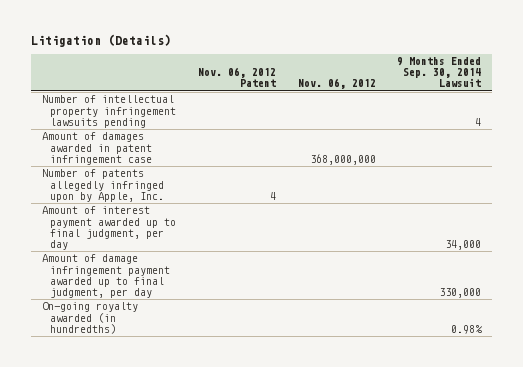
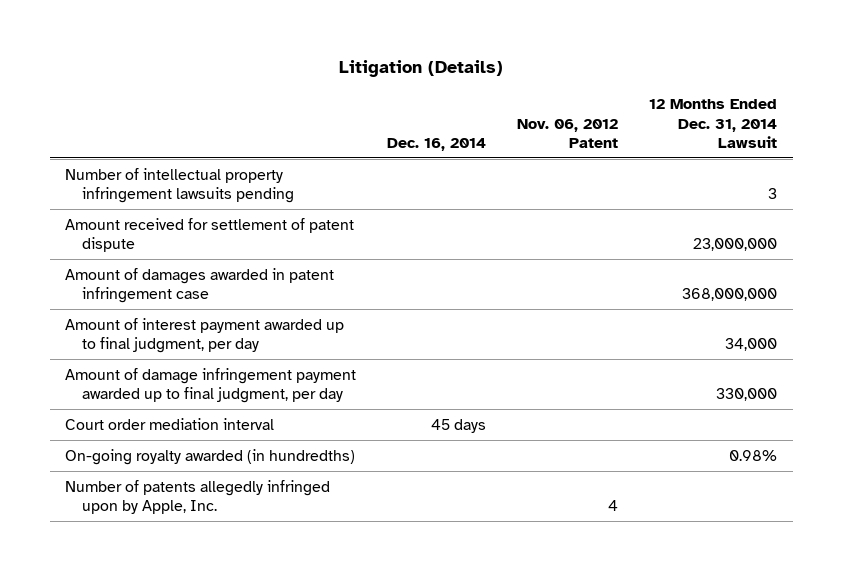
- | Nov. 06, 2012 Patent | Nov. 06, 2012 | 9 Months Ended Sep. 30, 2014 Lawsuit
+ | Dec. 16, 2014 | Nov. 06, 2012 Patent | 12 Months Ended Dec. 31, 2014 Lawsuit
+ Amount received for settlement of patent dispute | | | 23,000,000
+ Court order mediation interval | 45 days | |
moved down: Number of patents allegedly infringed upon by Apple, Inc. | | 4 |

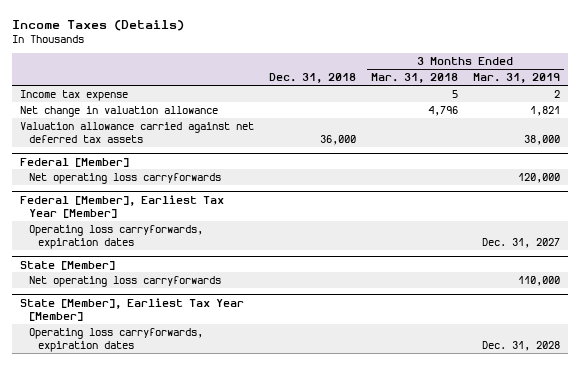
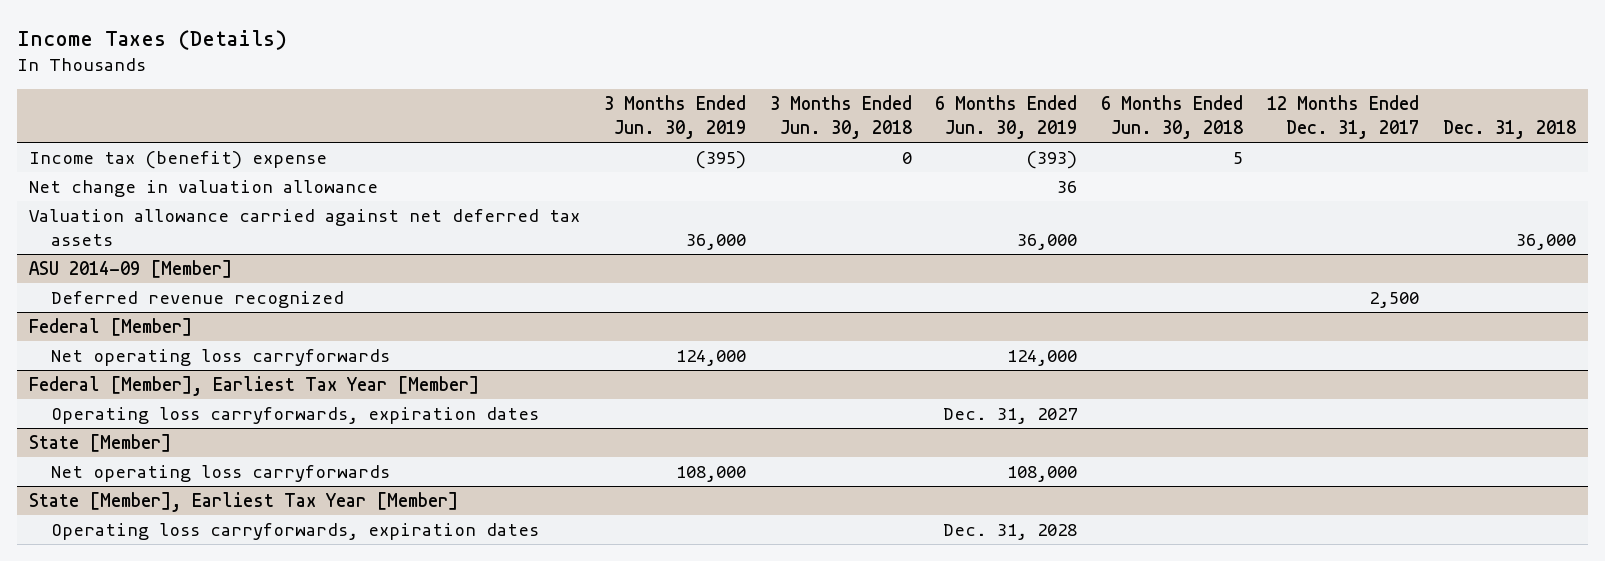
- | Dec. 31, 2018 | 3 Months Ended Mar. 31, 2018 | 3 Months Ended Mar. 31, 2019
+ | 3 Months Ended Jun. 30, 2019 | 3 Months Ended Jun. 30, 2018 | 6 Months Ended Jun. 30, 2019 | 6 Months Ended Jun. 30, 2018 | 12 Months Ended Dec. 31, 2017 | Dec. 31, 2018
- Income tax expense | | 5 | 2
+ Income tax (benefit) expense | (395) | 0 | (393) | 5 | |
+ ASU 2014-09 [Member]
+ Deferred revenue recognized | | | | | 2,500 |

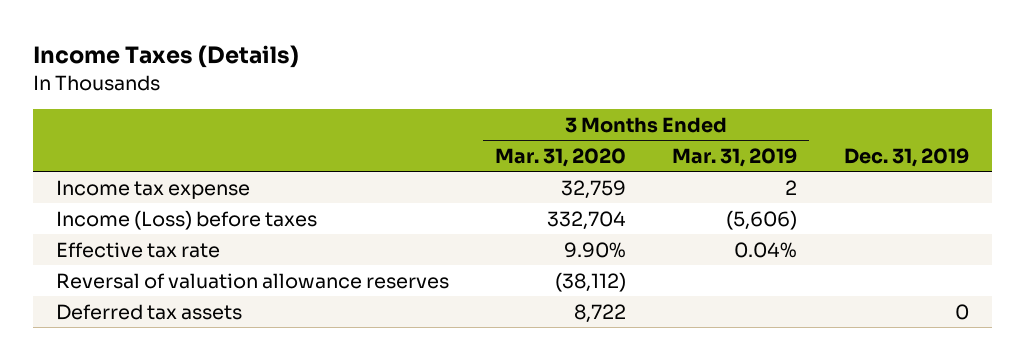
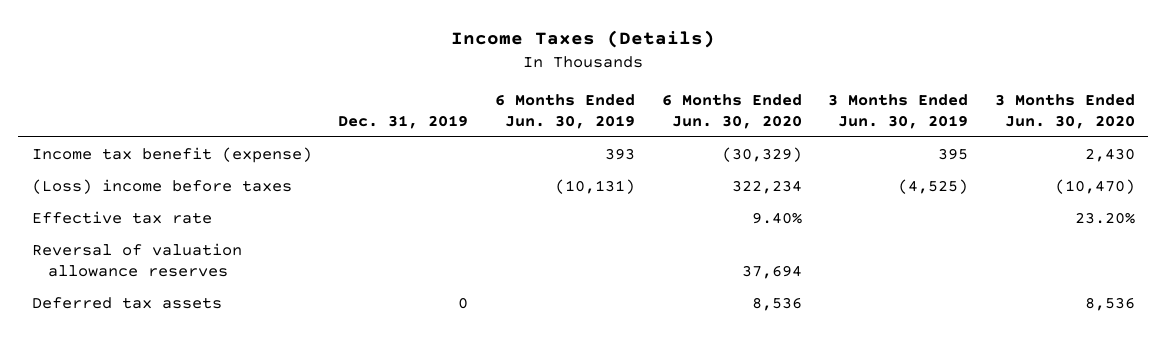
- | 3 Months Ended Mar. 31, 2020 | 3 Months Ended Mar. 31, 2019 | Dec. 31, 2019
+ | Dec. 31, 2019 | 6 Months Ended Jun. 30, 2019 | 6 Months Ended Jun. 30, 2020 | 3 Months Ended Jun. 30, 2019 | 3 Months Ended Jun. 30, 2020
- Income tax expense | 32,759 | 2 |
- Income (Loss) before taxes | 332,704 | (5,606) |
+ Income tax benefit (expense) | | 393 | (30,329) | 395 | 2,430
+ (Loss) income before taxes | | (10,131) | 322,234 | (4,525) | (10,470)

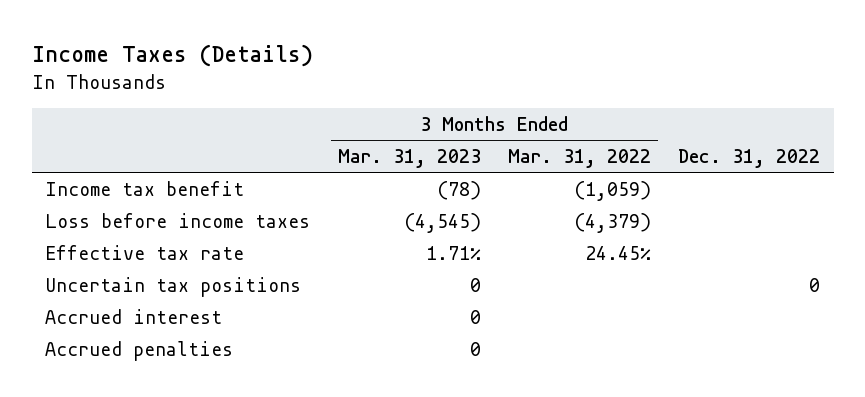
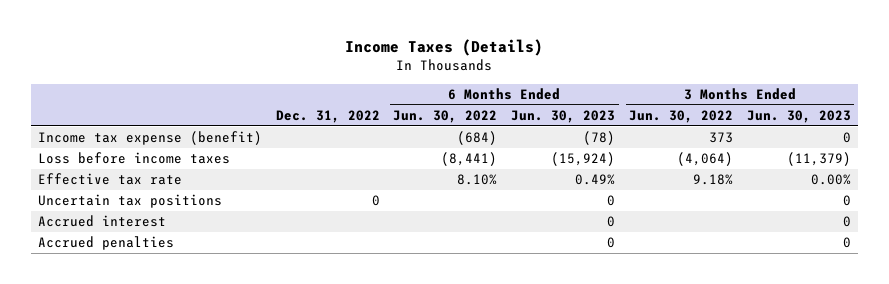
- | 3 Months Ended Mar. 31, 2023 | 3 Months Ended Mar. 31, 2022 | Dec. 31, 2022
+ | Dec. 31, 2022 | 6 Months Ended Jun. 30, 2022 | 6 Months Ended Jun. 30, 2023 | 3 Months Ended Jun. 30, 2022 | 3 Months Ended Jun. 30, 2023
- Income tax benefit | (78) | (1,059) |
+ Income tax expense (benefit) | | (684) | (78) | 373 | 0

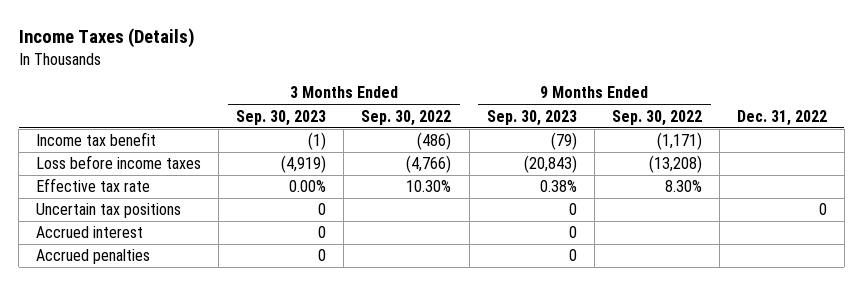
- | Dec. 31, 2022 | 6 Months Ended Jun. 30, 2022 | 6 Months Ended Jun. 30, 2023 | 3 Months Ended Jun. 30, 2022 | 3 Months Ended Jun. 30, 2023
+ | 3 Months Ended Sep. 30, 2023 | 3 Months Ended Sep. 30, 2022 | 9 Months Ended Sep. 30, 2023 | 9 Months Ended Sep. 30, 2022 | Dec. 31, 2022
- Income tax expense (benefit) | | (684) | (78) | 373 | 0
+ Income tax benefit | (1) | (486) | (79) | (1,171) |

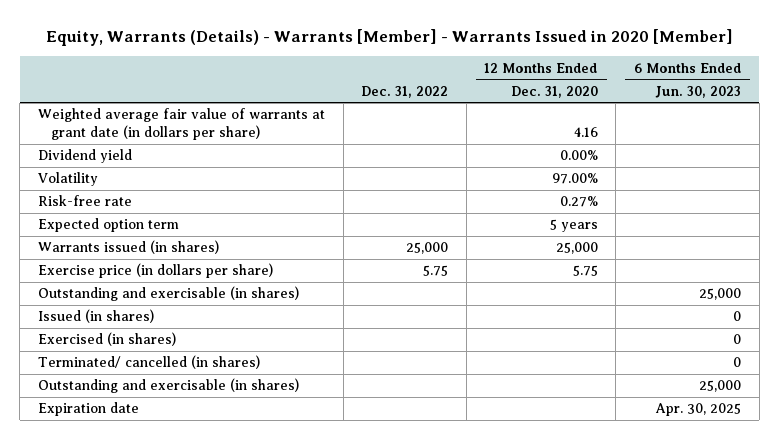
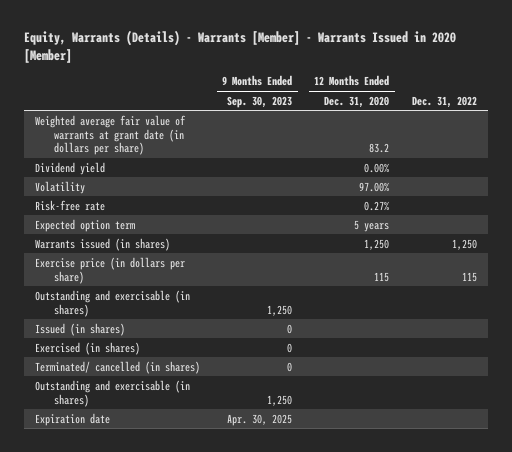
- | Dec. 31, 2022 | 12 Months Ended Dec. 31, 2020 | 6 Months Ended Jun. 30, 2023
+ | 9 Months Ended Sep. 30, 2023 | 12 Months Ended Dec. 31, 2020 | Dec. 31, 2022
- Weighted average fair value of warrants at grant date (in dollars per share) | | 4.16 |
+ Weighted average fair value of warrants at grant date (in dollars per share) | | 83.2 |
- Warrants issued (in shares) | 25,000 | 25,000 |
- Exercise price (in dollars per share) | 5.75 | 5.75 |
+ Warrants issued (in shares) | | 1,250 | 1,250
+ Exercise price (in dollars per share) | | 115 | 115

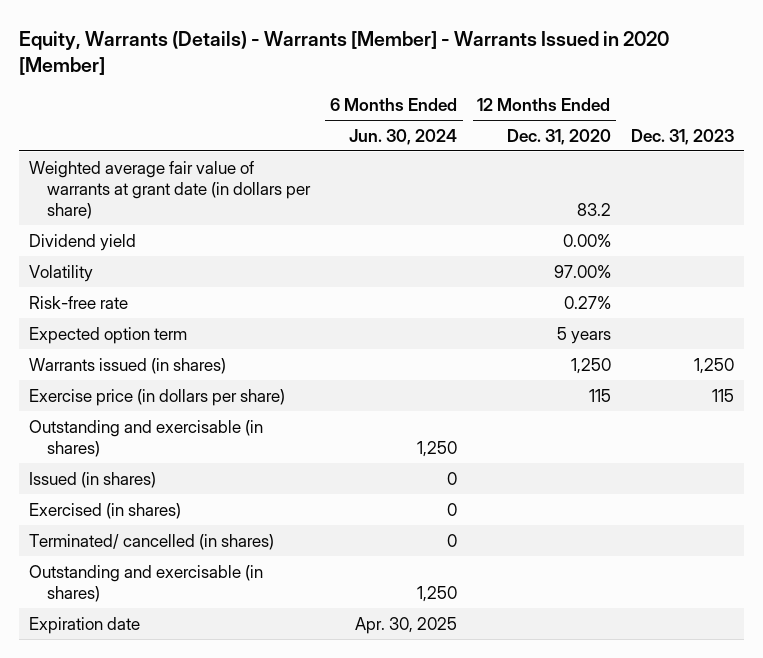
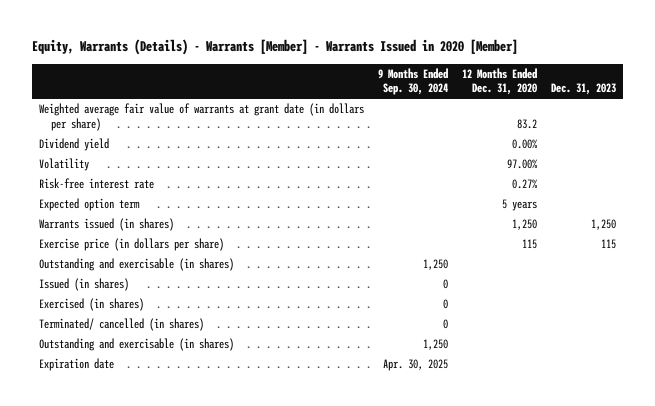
- | 6 Months Ended Jun. 30, 2024 | 12 Months Ended Dec. 31, 2020 | Dec. 31, 2023
+ | 9 Months Ended Sep. 30, 2024 | 12 Months Ended Dec. 31, 2020 | Dec. 31, 2023
- Risk-free rate | | 0.27% |
+ Risk-free interest rate | | 0.27% |

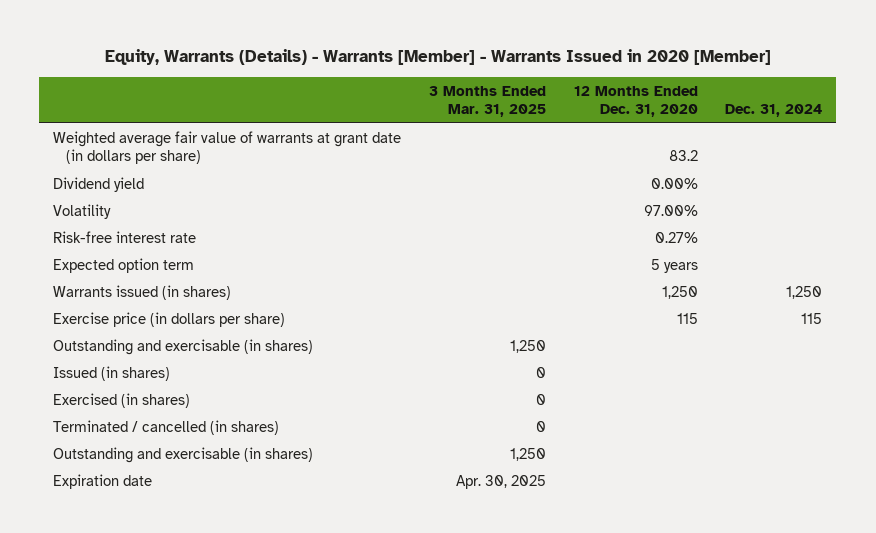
- | 9 Months Ended Sep. 30, 2024 | 12 Months Ended Dec. 31, 2020 | Dec. 31, 2023
+ | 3 Months Ended Mar. 31, 2025 | 12 Months Ended Dec. 31, 2020 | Dec. 31, 2024
- Terminated/ cancelled (in shares) | 0 | |
+ Terminated / cancelled (in shares) | 0 | |

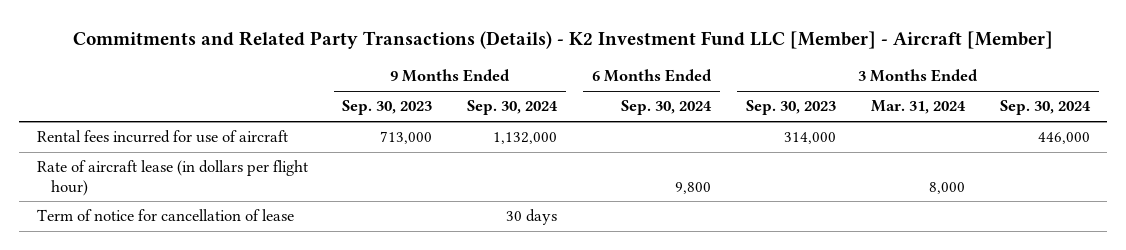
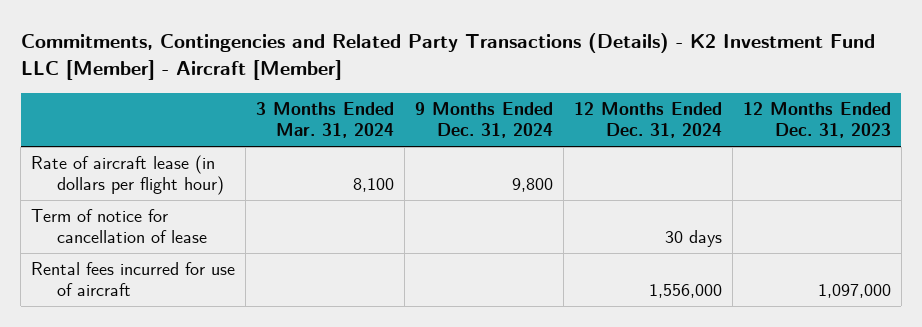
- Commitments and Related Party Transactions (Details) - K2 Investment Fund LLC [Member] - Aircraft [Member]
+ Commitments, Contingencies and Related Party Transactions (Details) - K2 Investment Fund LLC [Member] - Aircraft [Member]
- | 9 Months Ended Sep. 30, 2023 | 9 Months Ended Sep. 30, 2024 | 6 Months Ended Sep. 30, 2024 | 3 Months Ended Sep. 30, 2023 | 3 Months Ended Mar. 31, 2024 | 3 Months Ended Sep. 30, 2024
+ | 3 Months Ended Mar. 31, 2024 | 9 Months Ended Dec. 31, 2024 | 12 Months Ended Dec. 31, 2024 | 12 Months Ended Dec. 31, 2023
- Rate of aircraft lease (in dollars per flight hour) | | | 9,800 | | 8,000 |
+ Rate of aircraft lease (in dollars per flight hour) | 8,100 | 9,800 | |
moved down: Rental fees incurred for use of aircraft | | | 1,556,000 | 1,097,000

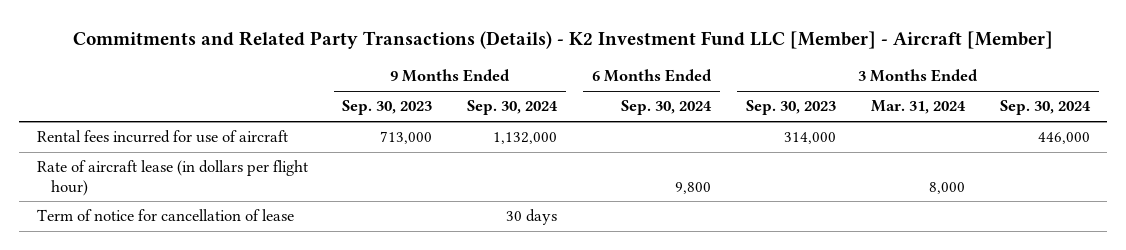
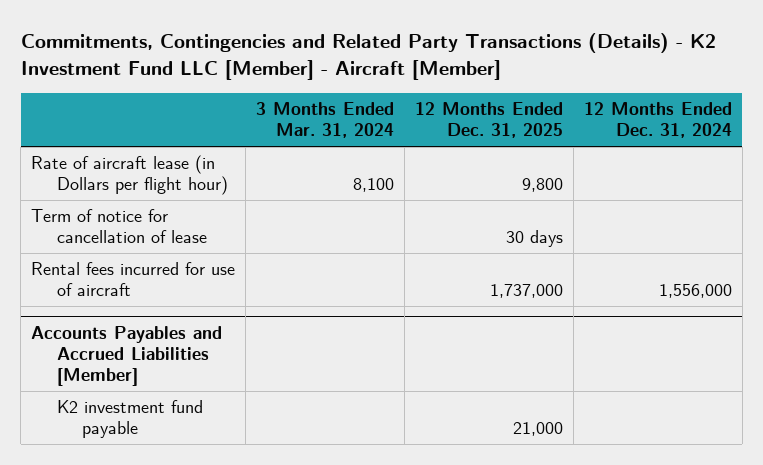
- Commitments and Related Party Transactions (Details) - K2 Investment Fund LLC [Member] - Aircraft [Member]
+ Commitments, Contingencies and Related Party Transactions (Details) - K2 Investment Fund LLC [Member] - Aircraft [Member]
- | 9 Months Ended Sep. 30, 2023 | 9 Months Ended Sep. 30, 2024 | 6 Months Ended Sep. 30, 2024 | 3 Months Ended Sep. 30, 2023 | 3 Months Ended Mar. 31, 2024 | 3 Months Ended Sep. 30, 2024
+ | 3 Months Ended Mar. 31, 2024 | 12 Months Ended Dec. 31, 2025 | 12 Months Ended Dec. 31, 2024
- Rate of aircraft lease (in dollars per flight hour) | | | 9,800 | | 8,000 |
+ Rate of aircraft lease (in Dollars per flight hour) | 8,100 | 9,800 |
moved down: Rental fees incurred for use of aircraft | | 1,737,000 | 1,556,000
+ Accounts Payables and Accrued Liabilities [Member]
+ K2 investment fund payable | | 21,000 |

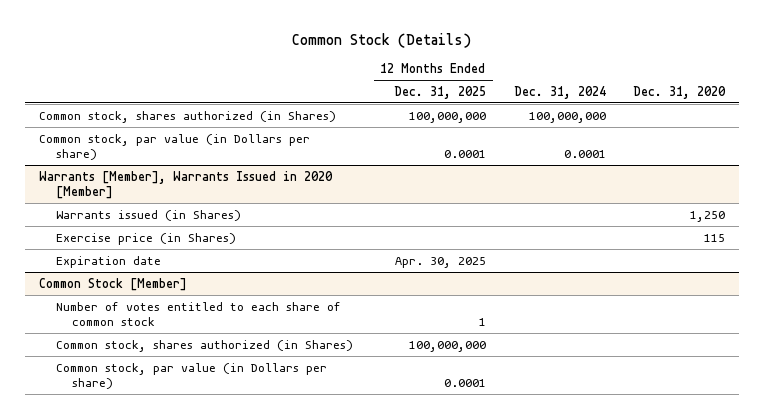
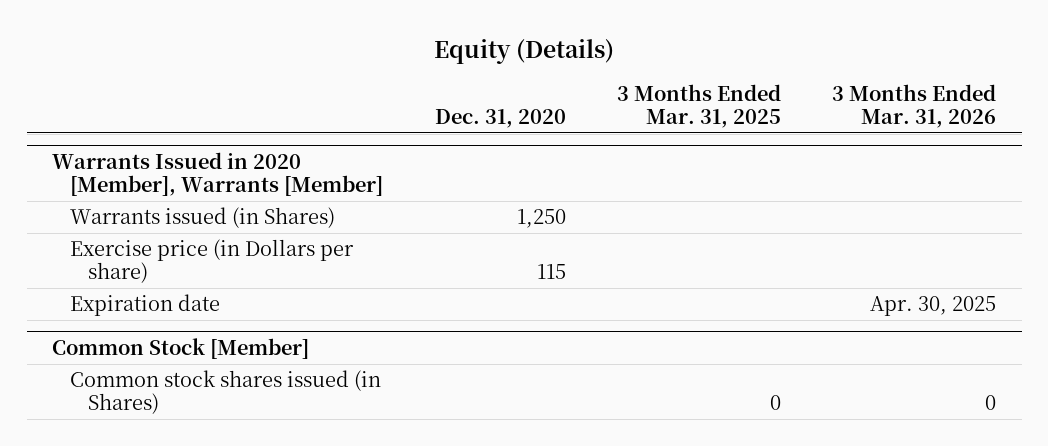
- Common Stock (Details)
+ Equity (Details)
- | 12 Months Ended Dec. 31, 2025 | Dec. 31, 2024 | Dec. 31, 2020
+ | Dec. 31, 2020 | 3 Months Ended Mar. 31, 2025 | 3 Months Ended Mar. 31, 2026
- Common stock, shares authorized (in Shares) | 100,000,000 | 100,000,000 |
- Common stock, par value (in Dollars per share) | 0.0001 | 0.0001 |
- Warrants [Member], Warrants Issued in 2020 [Member]
+ Warrants Issued in 2020 [Member], Warrants [Member]
- Exercise price (in Shares) | | | 115
+ Exercise price (in Dollars per share) | 115 | |
@ Common Stock [Member]
- Number of votes entitled to each share of common stock | 1 | |
- Common stock, shares authorized (in Shares) | 100,000,000 | |
- Common stock, par value (in Dollars per share) | 0.0001 | |
+ Common stock shares issued (in Shares) | | 0 | 0

